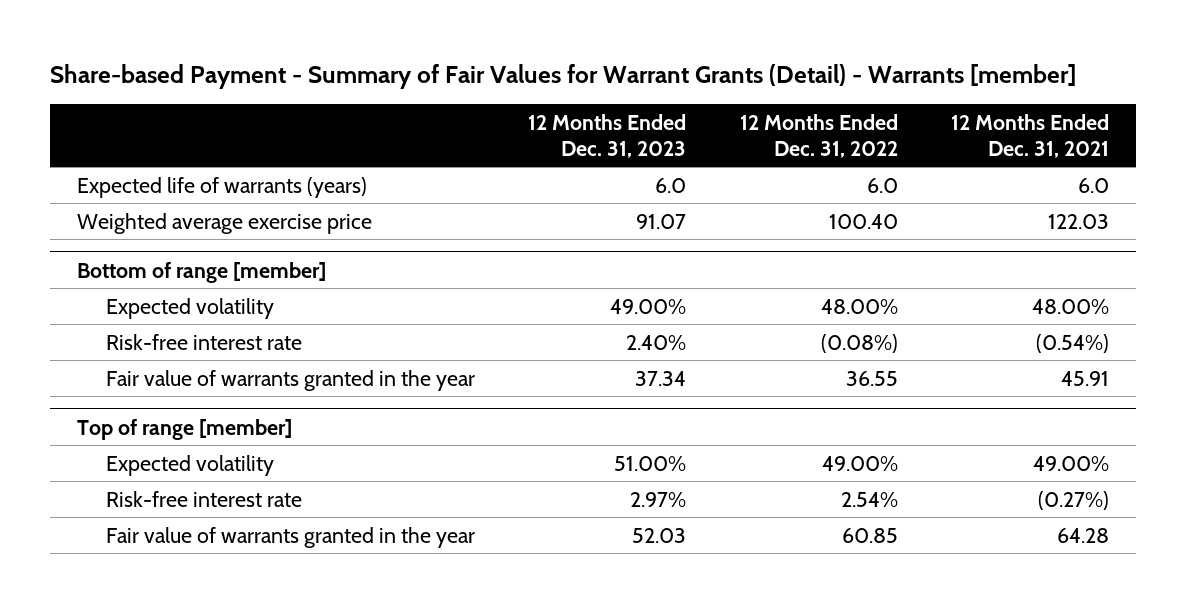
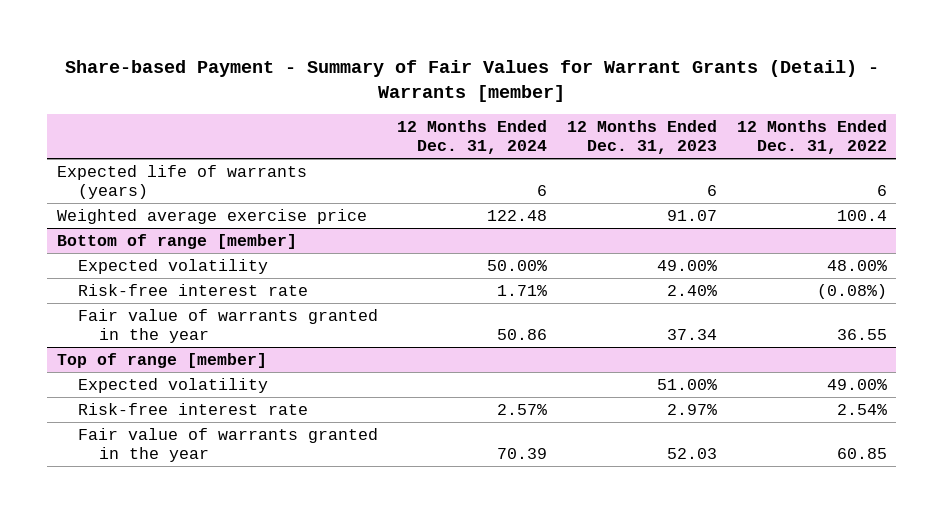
- | 12 Months Ended Dec. 31, 2023 | 12 Months Ended Dec. 31, 2022 | 12 Months Ended Dec. 31, 2021
+ | 12 Months Ended Dec. 31, 2024 | 12 Months Ended Dec. 31, 2023 | 12 Months Ended Dec. 31, 2022
- Expected life of warrants (years) | 6.0 | 6.0 | 6.0
- Weighted average exercise price | 91.07 | 100.40 | 122.03
+ Expected life of warrants (years) | 6 | 6 | 6
+ Weighted average exercise price | 122.48 | 91.07 | 100.4

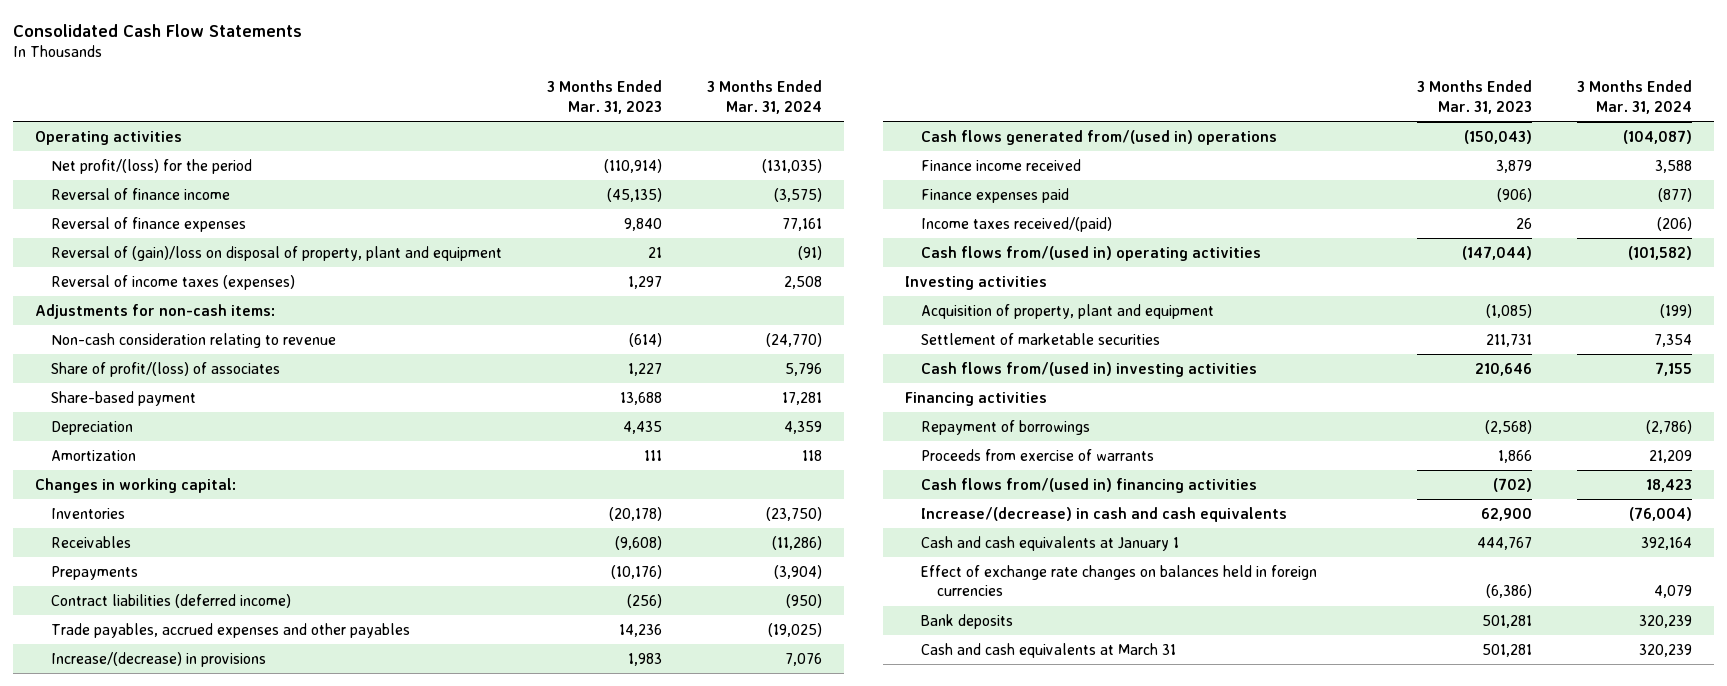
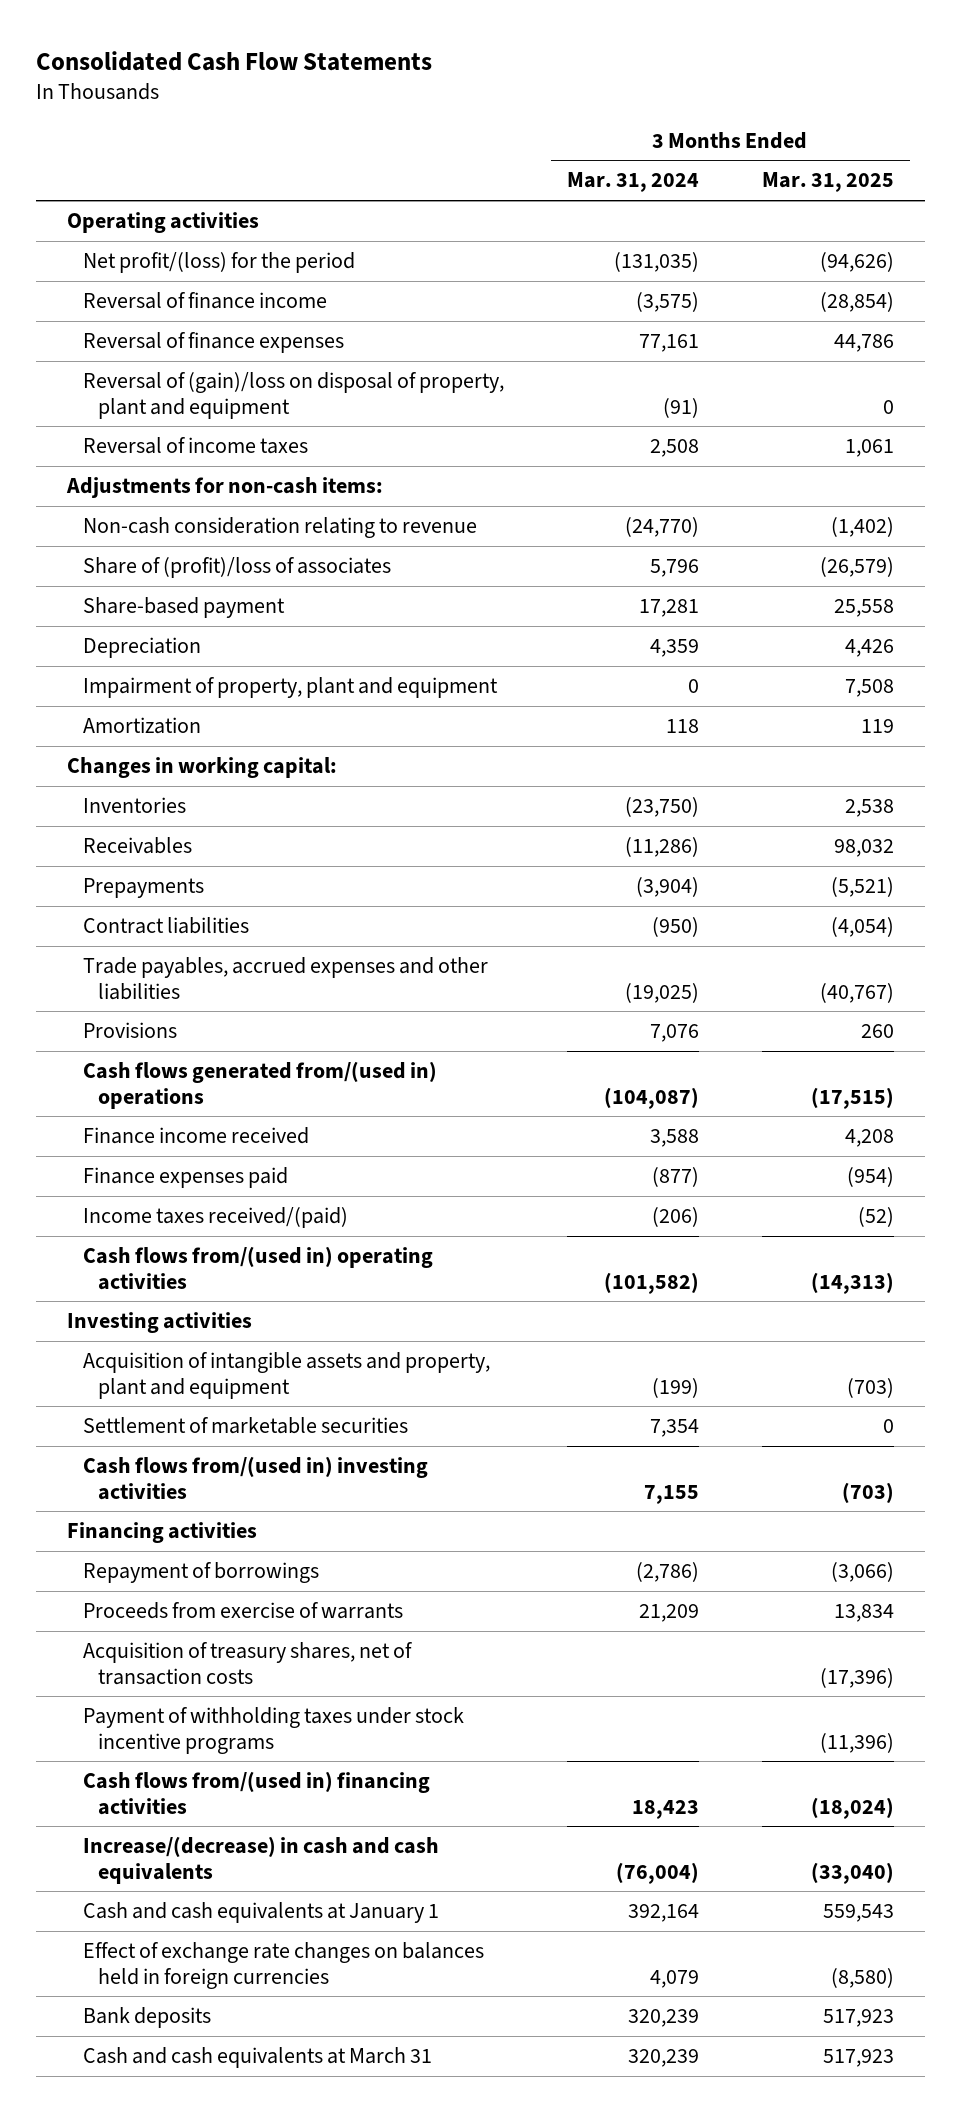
- | 3 Months Ended Mar. 31, 2023 | 3 Months Ended Mar. 31, 2024
+ | 3 Months Ended Mar. 31, 2024 | 3 Months Ended Mar. 31, 2025
- Reversal of income taxes (expenses) | 1,297 | 2,508
+ Reversal of income taxes | 2,508 | 1,061
- Share of profit/(loss) of associates | 1,227 | 5,796
+ Share of (profit)/loss of associates | 5,796 | (26,579)
+ Impairment of property, plant and equipment | 0 | 7,508
- Contract liabilities (deferred income) | (256) | (950)
- Trade payables, accrued expenses and other payables | 14,236 | (19,025)
- Increase/(decrease) in provisions | 1,983 | 7,076
+ Contract liabilities | (950) | (4,054)
+ Trade payables, accrued expenses and other liabilities | (19,025) | (40,767)
+ Provisions | 7,076 | 260
- Acquisition of property, plant and equipment | (1,085) | (199)
+ Acquisition of intangible assets and property, plant and equipment | (199) | (703)
+ Acquisition of treasury shares, net of transaction costs | | (17,396)
+ Payment of withholding taxes under stock incentive programs | | (11,396)

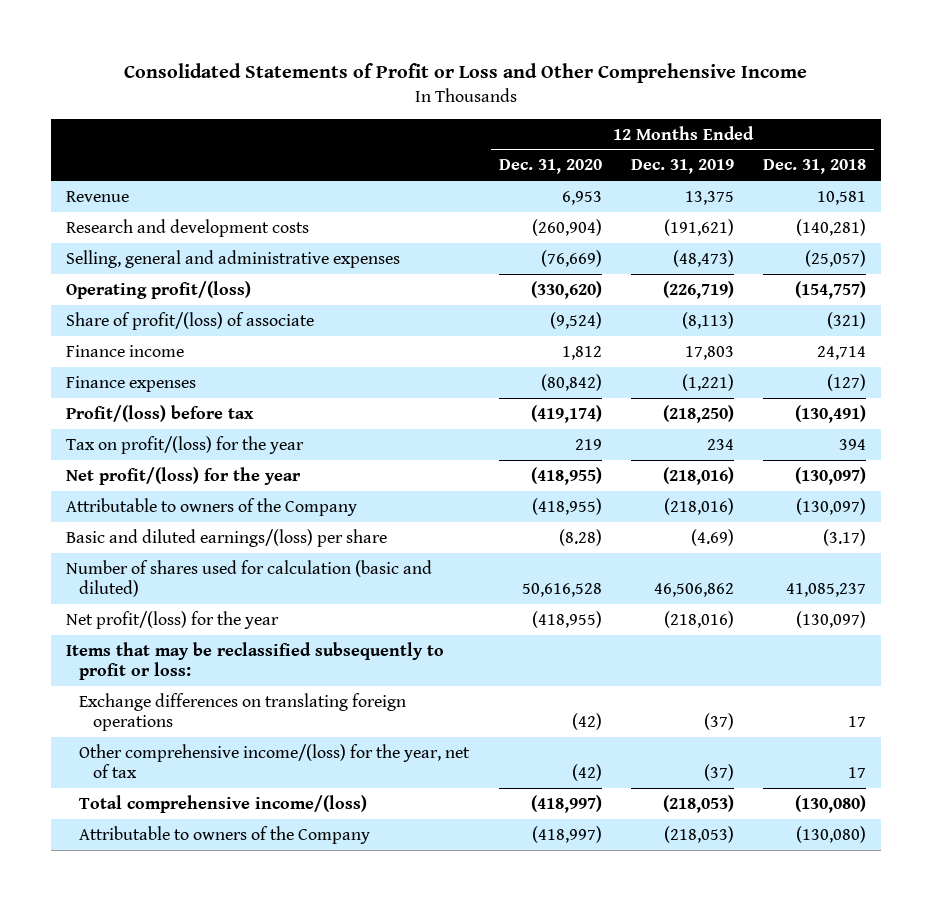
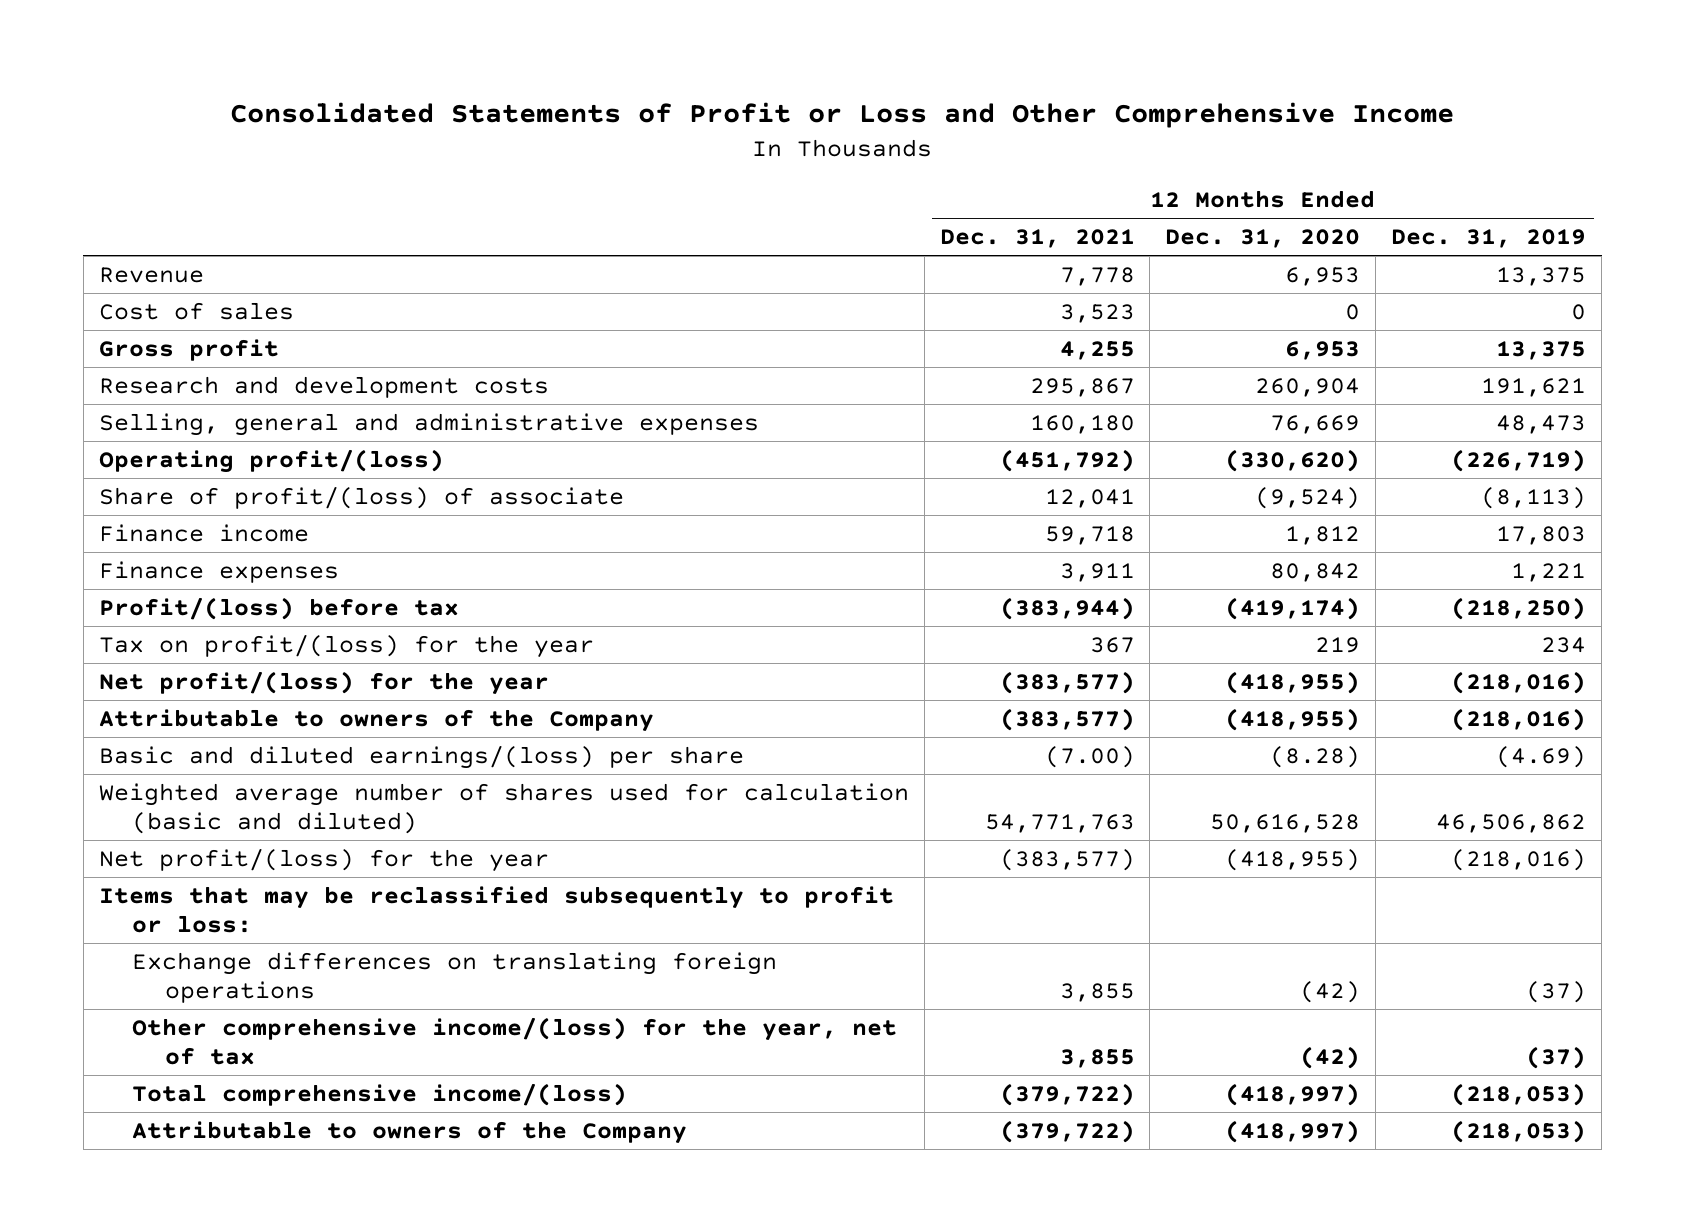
- | 12 Months Ended Dec. 31, 2020 | 12 Months Ended Dec. 31, 2019 | 12 Months Ended Dec. 31, 2018
+ | 12 Months Ended Dec. 31, 2021 | 12 Months Ended Dec. 31, 2020 | 12 Months Ended Dec. 31, 2019
- Research and development costs | (260,904) | (191,621) | (140,281)
- Selling, general and administrative expenses | (76,669) | (48,473) | (25,057)
+ Cost of sales | 3,523 | 0 | 0
+ Gross profit | 4,255 | 6,953 | 13,375
+ Research and development costs | 295,867 | 260,904 | 191,621
+ Selling, general and administrative expenses | 160,180 | 76,669 | 48,473
- Finance expenses | (80,842) | (1,221) | (127)
+ Finance expenses | 3,911 | 80,842 | 1,221
- Number of shares used for calculation (basic and diluted) | 50,616,528 | 46,506,862 | 41,085,237
+ Weighted average number of shares used for calculation (basic and diluted) | 54,771,763 | 50,616,528 | 46,506,862

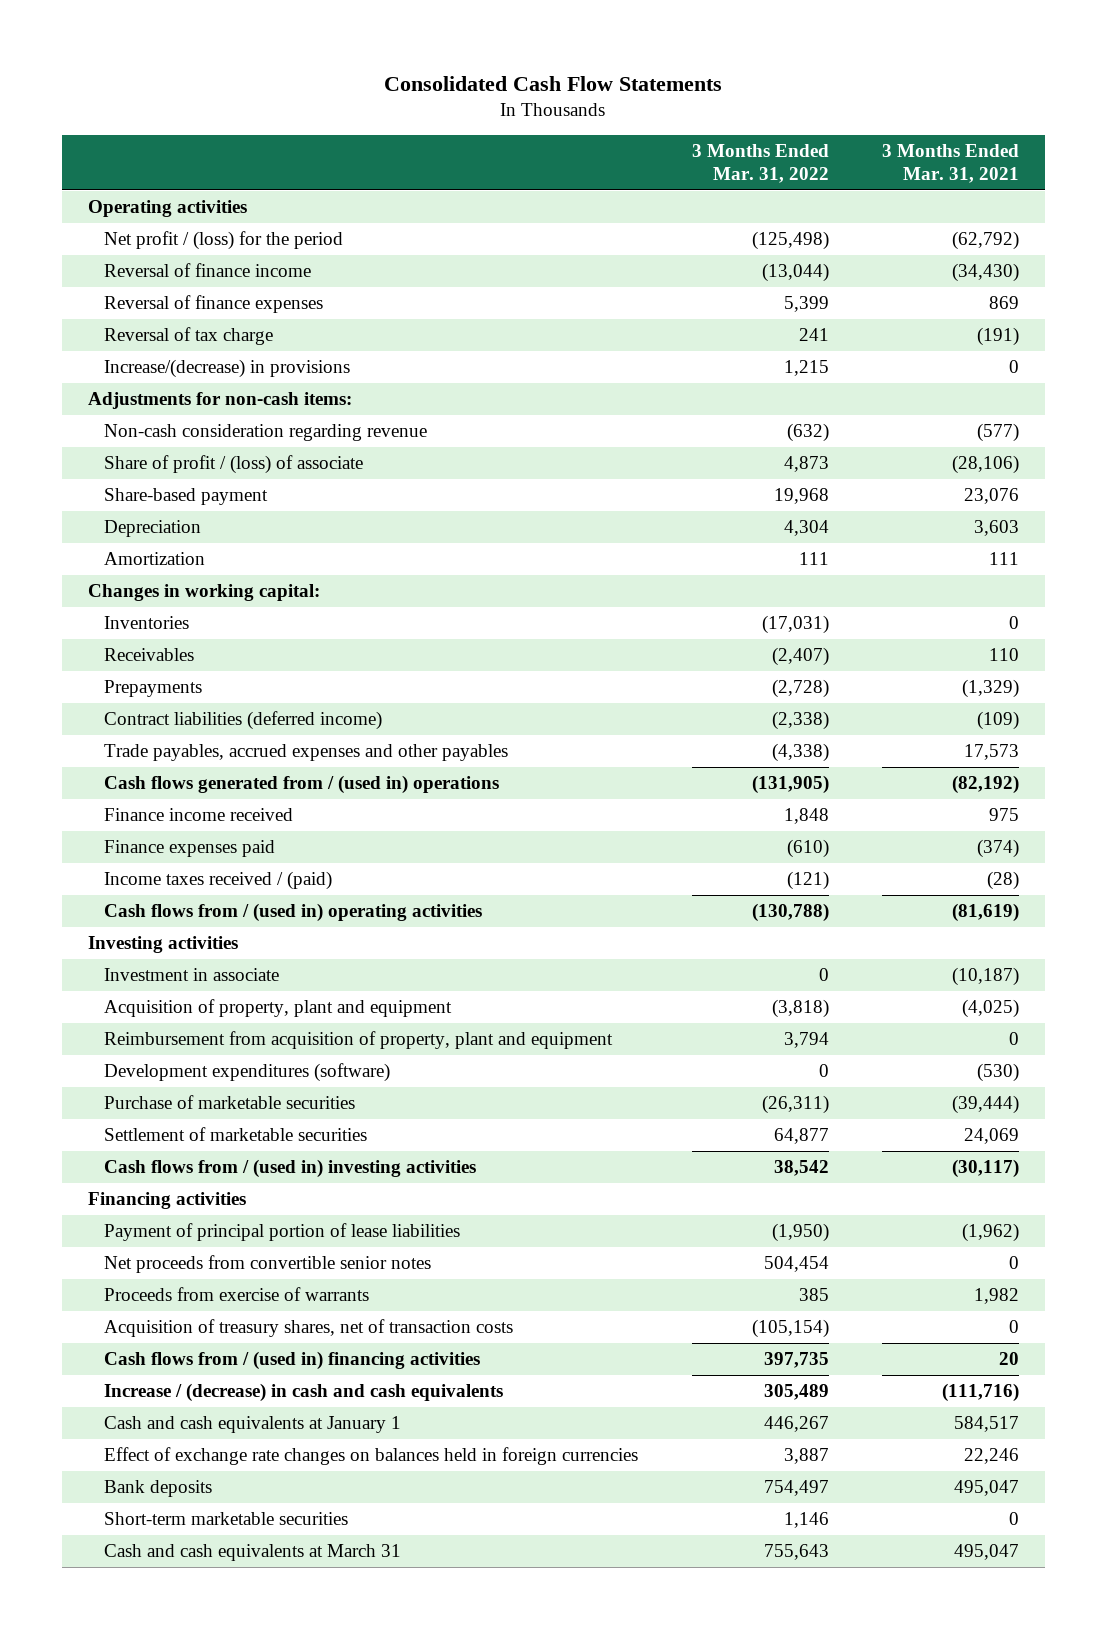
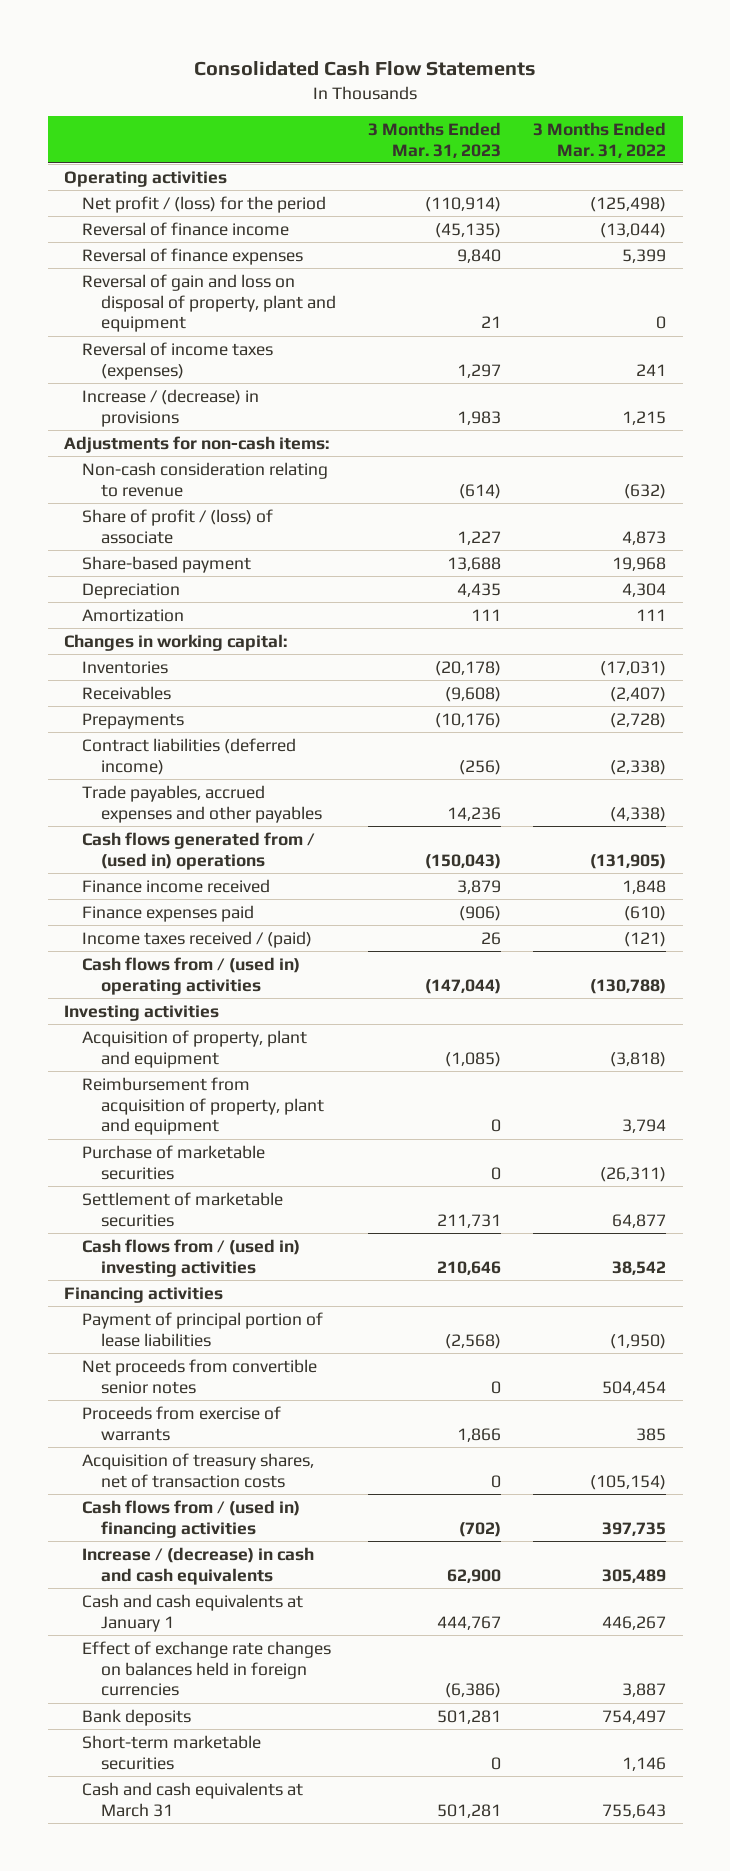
- | 3 Months Ended Mar. 31, 2022 | 3 Months Ended Mar. 31, 2021
+ | 3 Months Ended Mar. 31, 2023 | 3 Months Ended Mar. 31, 2022
- Reversal of tax charge | 241 | (191)
- Increase/(decrease) in provisions | 1,215 | 0
+ Reversal of gain and loss on disposal of property, plant and equipment | 21 | 0
+ Reversal of income taxes (expenses) | 1,297 | 241
+ Increase / (decrease) in provisions | 1,983 | 1,215
- Non-cash consideration regarding revenue | (632) | (577)
+ Non-cash consideration relating to revenue | (614) | (632)
- Investment in associate | 0 | (10,187)
- Development expenditures (software) | 0 | (530)

